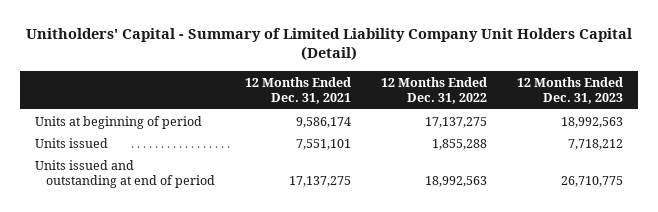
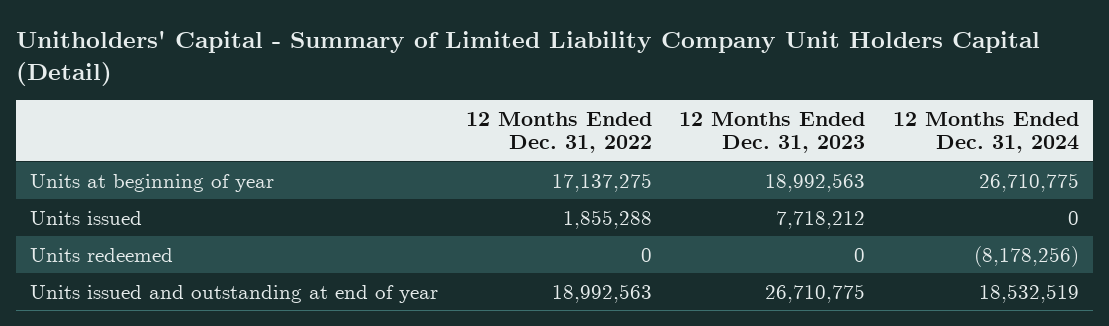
- | 12 Months Ended Dec. 31, 2021 | 12 Months Ended Dec. 31, 2022 | 12 Months Ended Dec. 31, 2023
+ | 12 Months Ended Dec. 31, 2022 | 12 Months Ended Dec. 31, 2023 | 12 Months Ended Dec. 31, 2024
- Units at beginning of period | 9,586,174 | 17,137,275 | 18,992,563
+ Units at beginning of year | 17,137,275 | 18,992,563 | 26,710,775
- Units issued and outstanding at end of period | 17,137,275 | 18,992,563 | 26,710,775
+ Units redeemed | 0 | 0 | (8,178,256)
+ Units issued and outstanding at end of year | 18,992,563 | 26,710,775 | 18,532,519

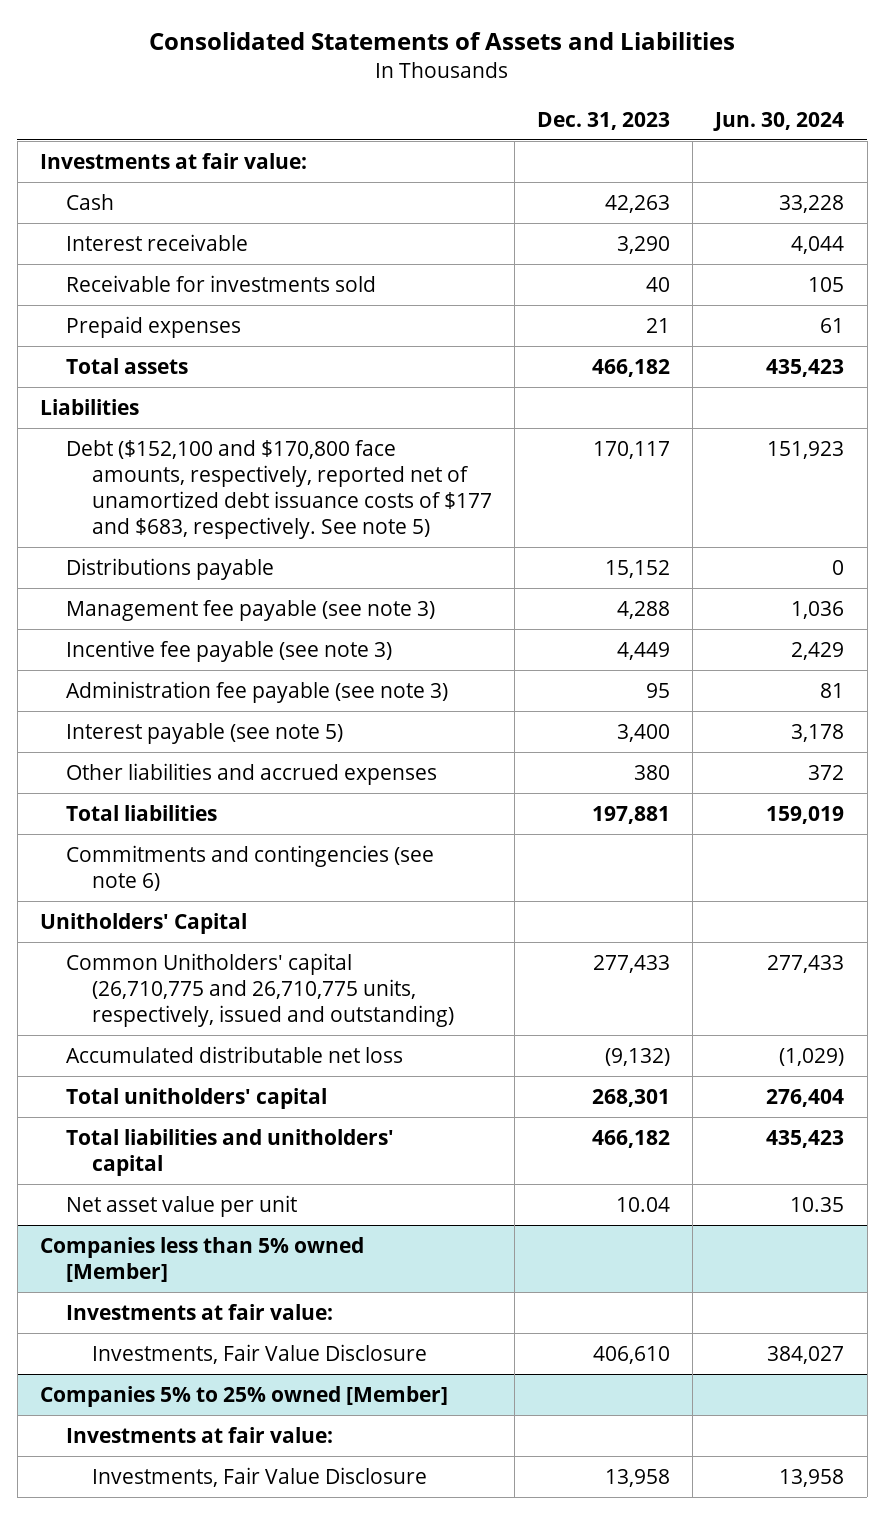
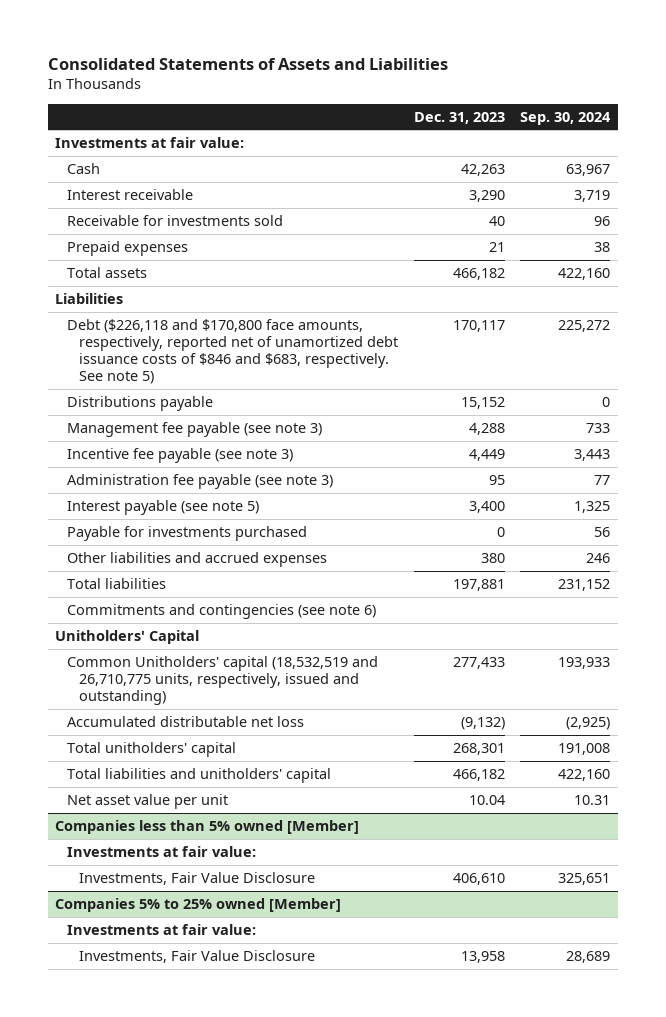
- | Dec. 31, 2023 | Jun. 30, 2024
+ | Dec. 31, 2023 | Sep. 30, 2024
- Debt ($152,100 and $170,800 face amounts, respectively, reported net of unamortized debt issuance costs of $177 and $683, respectively. See note 5) | 170,117 | 151,923
+ Debt ($226,118 and $170,800 face amounts, respectively, reported net of unamortized debt issuance costs of $846 and $683, respectively. See note 5) | 170,117 | 225,272
+ Payable for investments purchased | 0 | 56
- Common Unitholders' capital (26,710,775 and 26,710,775 units, respectively, issued and outstanding) | 277,433 | 277,433
+ Common Unitholders' capital (18,532,519 and 26,710,775 units, respectively, issued and outstanding) | 277,433 | 193,933

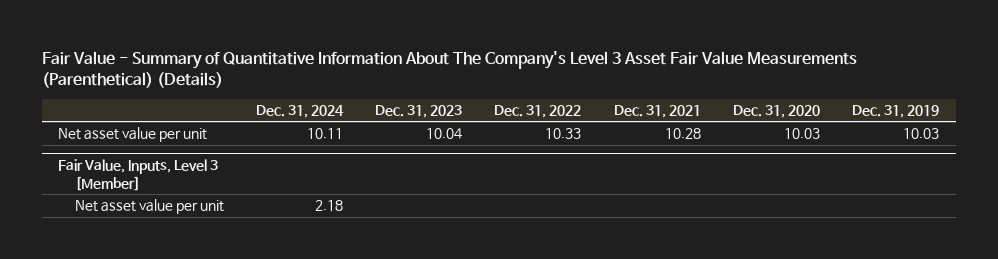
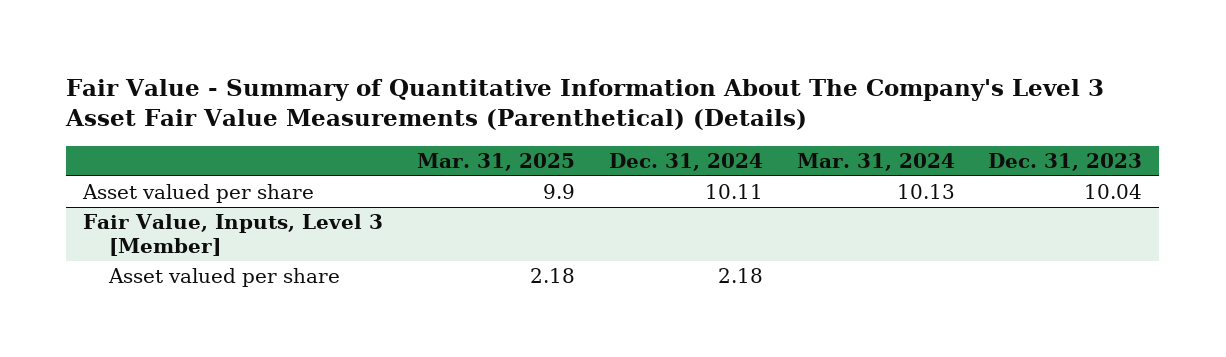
- | Dec. 31, 2024 | Dec. 31, 2023 | Dec. 31, 2022 | Dec. 31, 2021 | Dec. 31, 2020 | Dec. 31, 2019
+ | Mar. 31, 2025 | Dec. 31, 2024 | Mar. 31, 2024 | Dec. 31, 2023
- Net asset value per unit | 10.11 | 10.04 | 10.33 | 10.28 | 10.03 | 10.03
+ Asset valued per share | 9.9 | 10.11 | 10.13 | 10.04
@ Fair Value, Inputs, Level 3 [Member]
- Net asset value per unit | 2.18 | | | | |
+ Asset valued per share | 2.18 | 2.18 | |

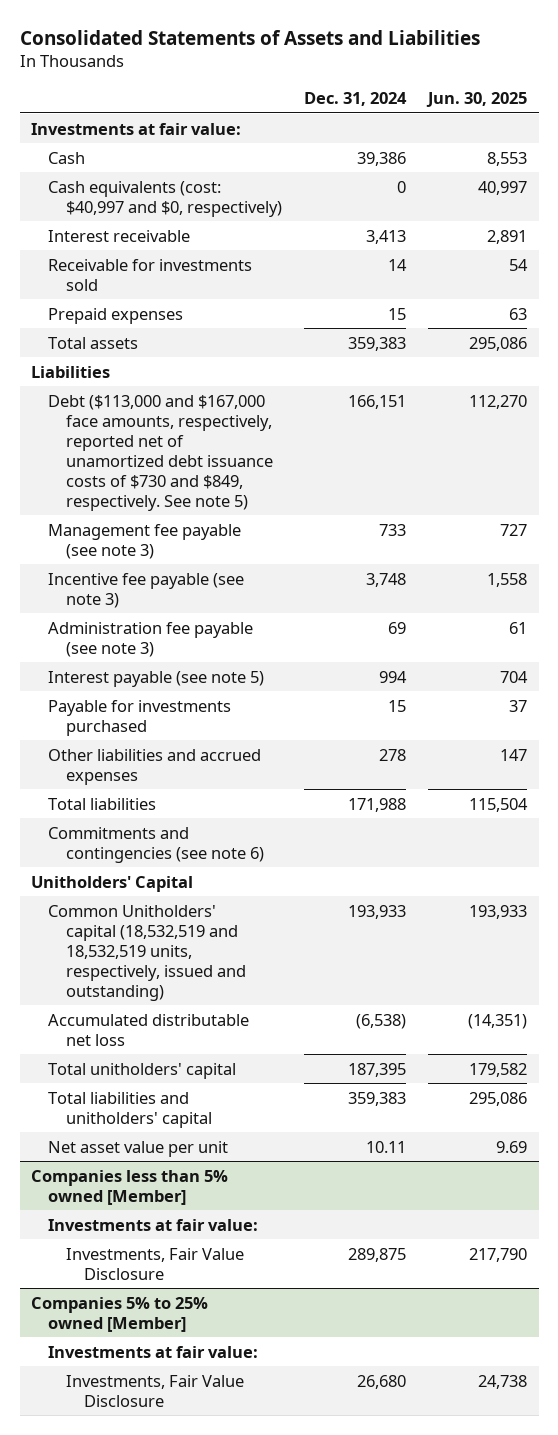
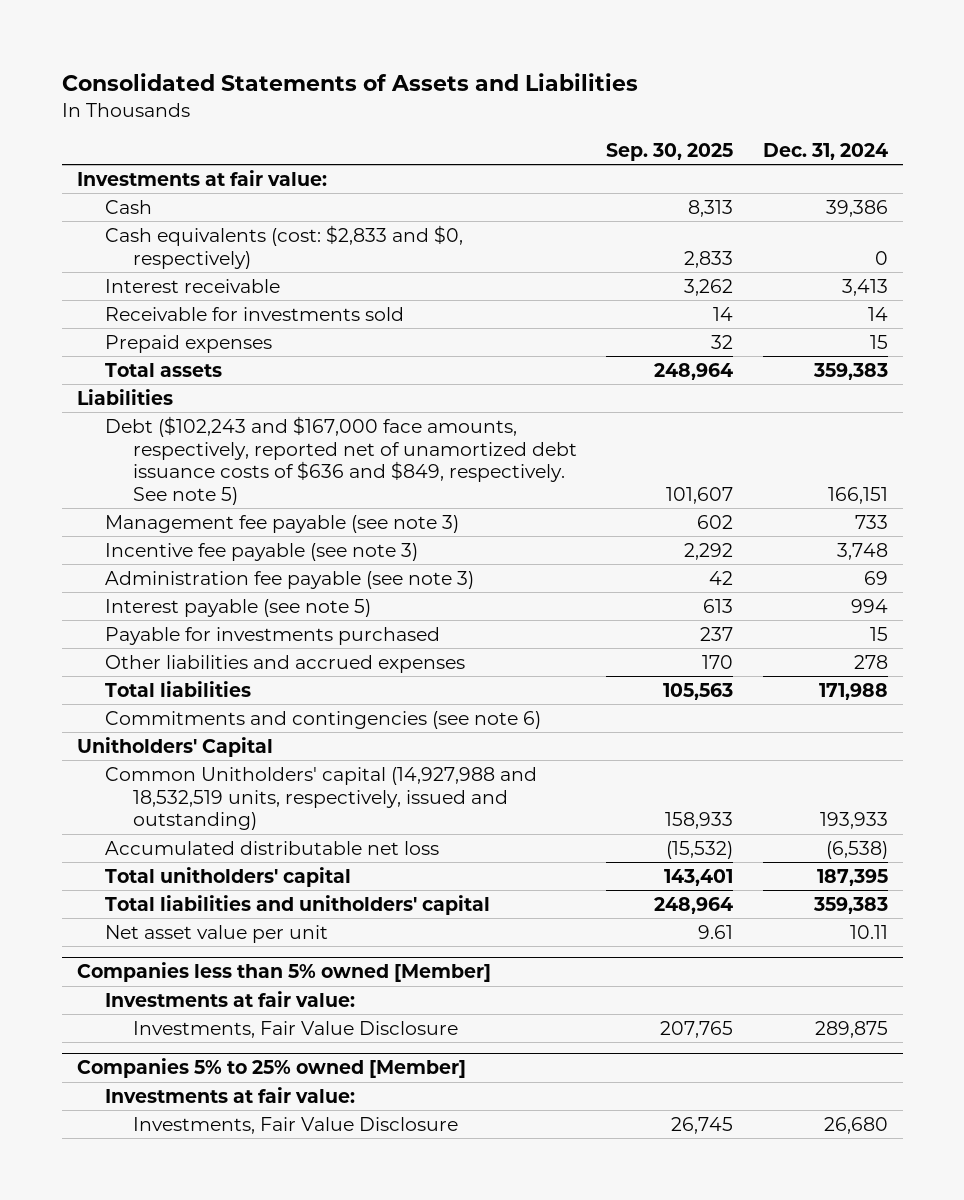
- | Dec. 31, 2024 | Jun. 30, 2025
+ | Sep. 30, 2025 | Dec. 31, 2024
- Cash equivalents (cost: $40,997 and $0, respectively) | 0 | 40,997
+ Cash equivalents (cost: $2,833 and $0, respectively) | 2,833 | 0
- Debt ($113,000 and $167,000 face amounts, respectively, reported net of unamortized debt issuance costs of $730 and $849, respectively. See note 5) | 166,151 | 112,270
+ Debt ($102,243 and $167,000 face amounts, respectively, reported net of unamortized debt issuance costs of $636 and $849, respectively. See note 5) | 101,607 | 166,151
- Common Unitholders' capital (18,532,519 and 18,532,519 units, respectively, issued and outstanding) | 193,933 | 193,933
+ Common Unitholders' capital (14,927,988 and 18,532,519 units, respectively, issued and outstanding) | 158,933 | 193,933

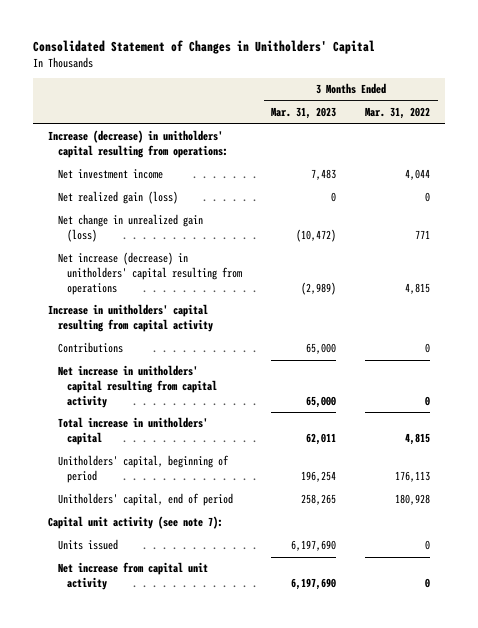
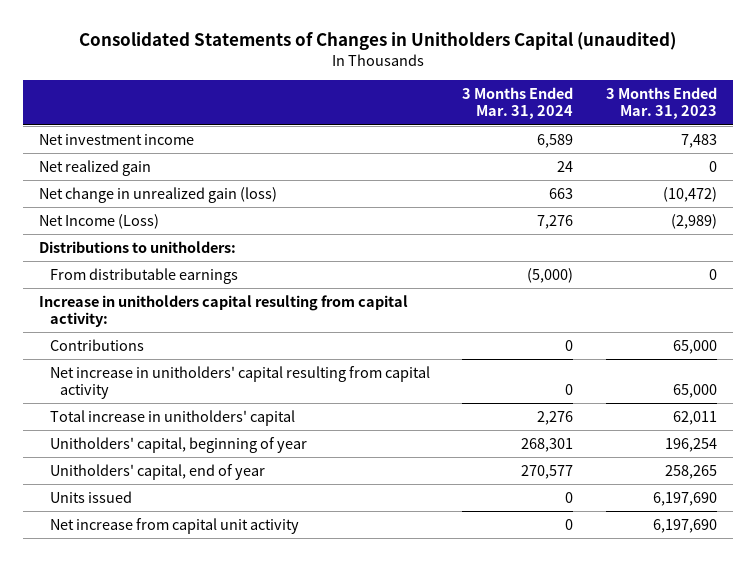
- Consolidated Statement of Changes in Unitholders' Capital
+ Consolidated Statements of Changes in Unitholders Capital (unaudited)
- | 3 Months Ended Mar. 31, 2023 | 3 Months Ended Mar. 31, 2022
+ | 3 Months Ended Mar. 31, 2024 | 3 Months Ended Mar. 31, 2023
- Increase (decrease) in unitholders' capital resulting from operations:
- Net realized gain (loss) | 0 | 0
+ Net realized gain | 24 | 0
- Net increase (decrease) in unitholders' capital resulting from operations | (2,989) | 4,815
- Increase in unitholders' capital resulting from capital activity
+ Net Income (Loss) | 7,276 | (2,989)
+ Distributions to unitholders:
+ From distributable earnings | (5,000) | 0
+ Increase in unitholders capital resulting from capital activity:
- Unitholders' capital, beginning of period | 196,254 | 176,113
- Unitholders' capital, end of period | 258,265 | 180,928
- Capital unit activity (see note 7):
+ Unitholders' capital, beginning of year | 268,301 | 196,254
+ Unitholders' capital, end of year | 270,577 | 258,265

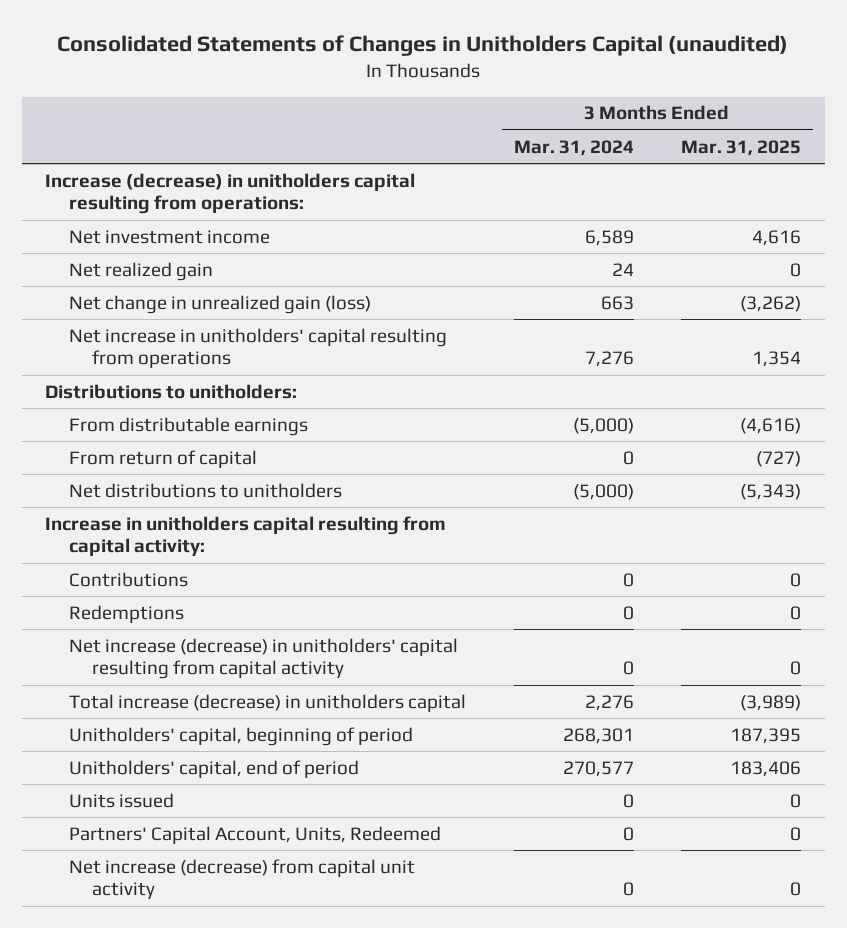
- | 3 Months Ended Mar. 31, 2024 | 3 Months Ended Mar. 31, 2023
+ | 3 Months Ended Mar. 31, 2024 | 3 Months Ended Mar. 31, 2025
+ Increase (decrease) in unitholders capital resulting from operations:
- Net Income (Loss) | 7,276 | (2,989)
+ Net increase in unitholders' capital resulting from operations | 7,276 | 1,354
+ From return of capital | 0 | (727)
+ Net distributions to unitholders | (5,000) | (5,343)
- Net increase in unitholders' capital resulting from capital activity | 0 | 65,000
- Total increase in unitholders' capital | 2,276 | 62,011
- Unitholders' capital, beginning of year | 268,301 | 196,254
- Unitholders' capital, end of year | 270,577 | 258,265
+ Redemptions | 0 | 0
+ Net increase (decrease) in unitholders' capital resulting from capital activity | 0 | 0
+ Total increase (decrease) in unitholders capital | 2,276 | (3,989)
+ Unitholders' capital, beginning of period | 268,301 | 187,395
+ Unitholders' capital, end of period | 270,577 | 183,406
- Net increase from capital unit activity | 0 | 6,197,690
+ Partners' Capital Account, Units, Redeemed | 0 | 0
+ Net increase (decrease) from capital unit activity | 0 | 0

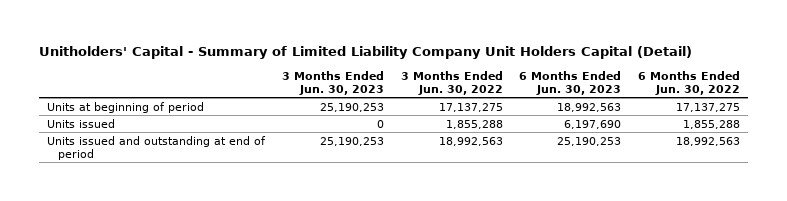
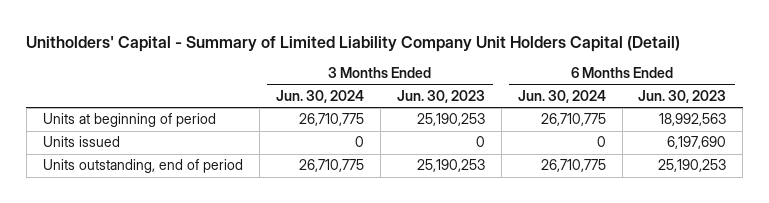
- | 3 Months Ended Jun. 30, 2023 | 3 Months Ended Jun. 30, 2022 | 6 Months Ended Jun. 30, 2023 | 6 Months Ended Jun. 30, 2022
+ | 3 Months Ended Jun. 30, 2024 | 3 Months Ended Jun. 30, 2023 | 6 Months Ended Jun. 30, 2024 | 6 Months Ended Jun. 30, 2023
- Units issued and outstanding at end of period | 25,190,253 | 18,992,563 | 25,190,253 | 18,992,563
+ Units outstanding, end of period | 26,710,775 | 25,190,253 | 26,710,775 | 25,190,253

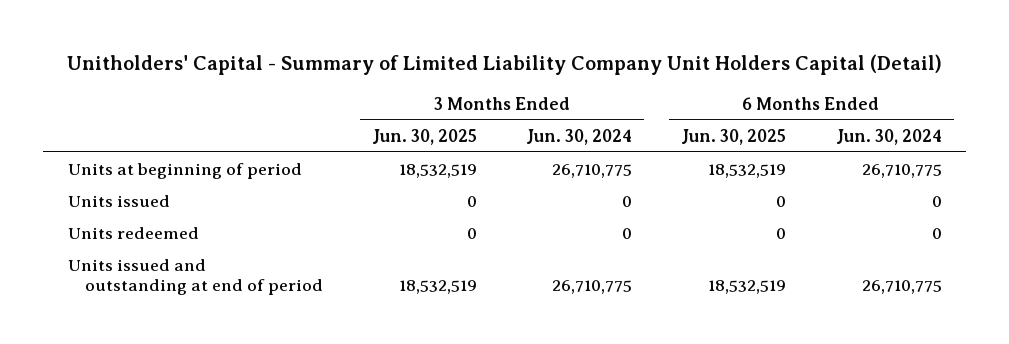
- | 3 Months Ended Jun. 30, 2024 | 3 Months Ended Jun. 30, 2023 | 6 Months Ended Jun. 30, 2024 | 6 Months Ended Jun. 30, 2023
+ | 3 Months Ended Jun. 30, 2025 | 3 Months Ended Jun. 30, 2024 | 6 Months Ended Jun. 30, 2025 | 6 Months Ended Jun. 30, 2024
- Units outstanding, end of period | 26,710,775 | 25,190,253 | 26,710,775 | 25,190,253
+ Units redeemed | 0 | 0 | 0 | 0
+ Units issued and outstanding at end of period | 18,532,519 | 26,710,775 | 18,532,519 | 26,710,775

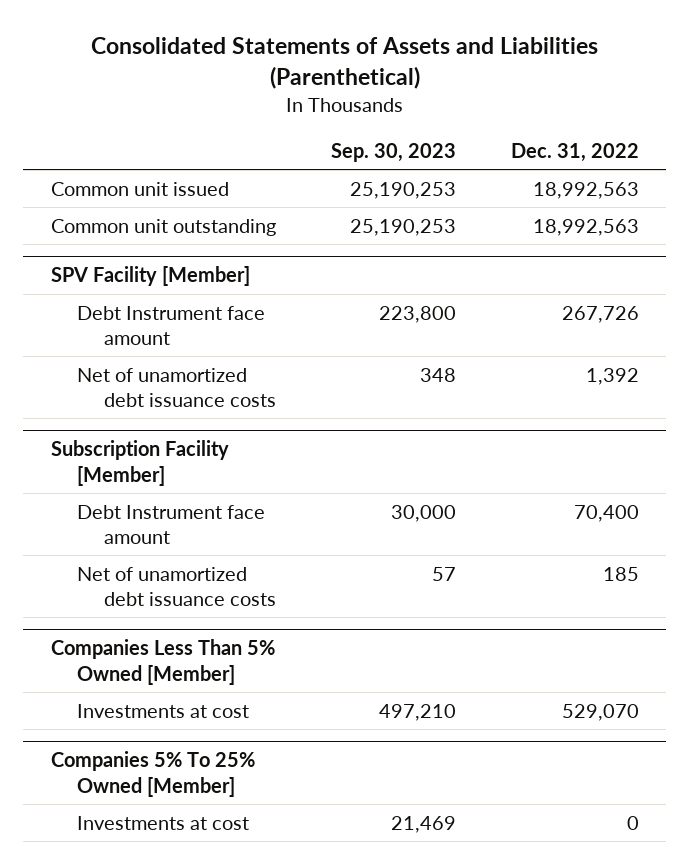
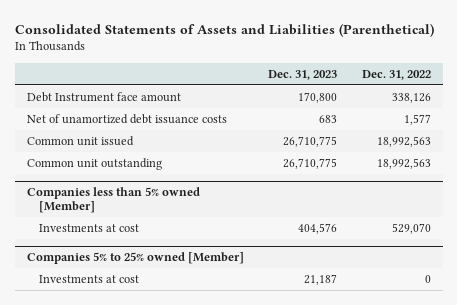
- | Sep. 30, 2023 | Dec. 31, 2022
+ | Dec. 31, 2023 | Dec. 31, 2022
+ Debt Instrument face amount | 170,800 | 338,126
+ Net of unamortized debt issuance costs | 683 | 1,577
- SPV Facility [Member]
- Debt Instrument face amount | 223,800 | 267,726
- Net of unamortized debt issuance costs | 348 | 1,392
- Subscription Facility [Member]
- Debt Instrument face amount | 30,000 | 70,400
- Net of unamortized debt issuance costs | 57 | 185
- Companies Less Than 5% Owned [Member]
+ Companies less than 5% owned [Member]
- Companies 5% To 25% Owned [Member]
+ Companies 5% to 25% owned [Member]

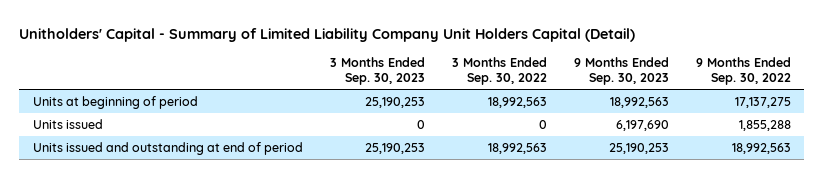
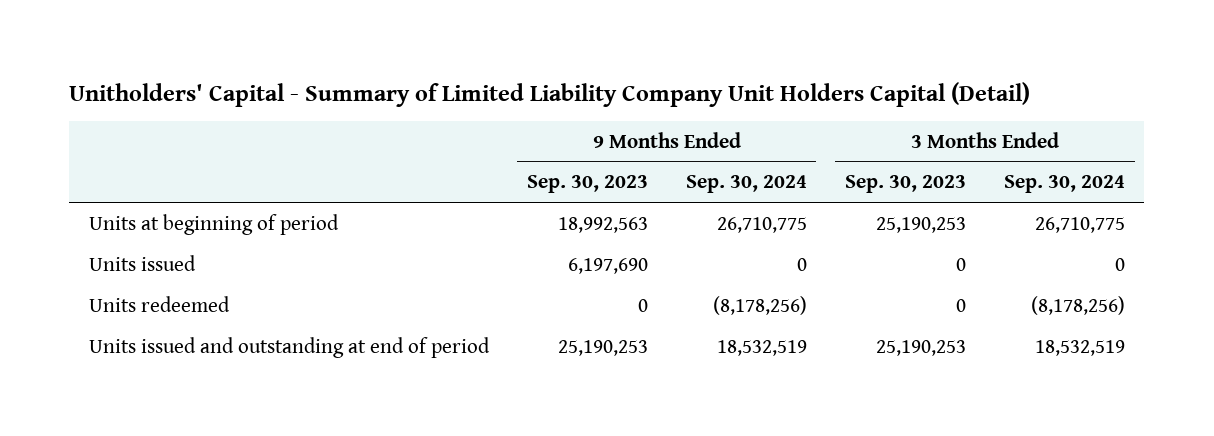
- | 3 Months Ended Sep. 30, 2023 | 3 Months Ended Sep. 30, 2022 | 9 Months Ended Sep. 30, 2023 | 9 Months Ended Sep. 30, 2022
+ | 9 Months Ended Sep. 30, 2023 | 9 Months Ended Sep. 30, 2024 | 3 Months Ended Sep. 30, 2023 | 3 Months Ended Sep. 30, 2024
+ Units redeemed | 0 | (8,178,256) | 0 | (8,178,256)

